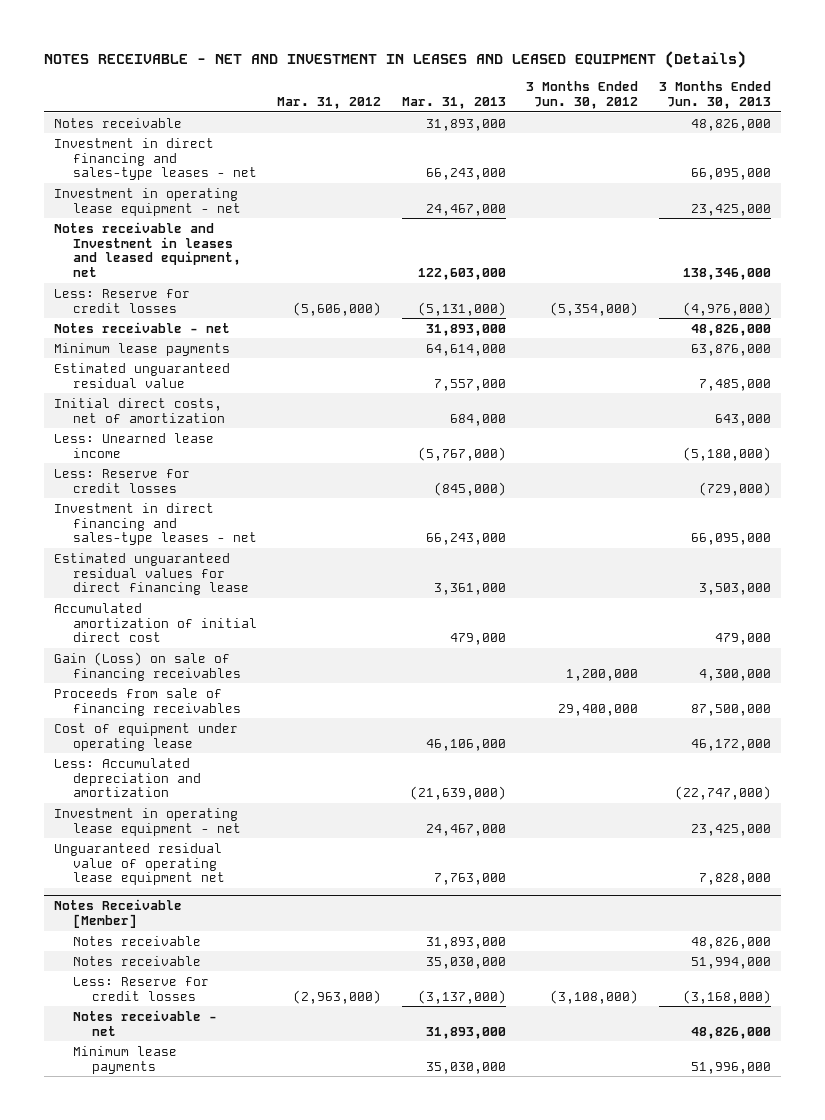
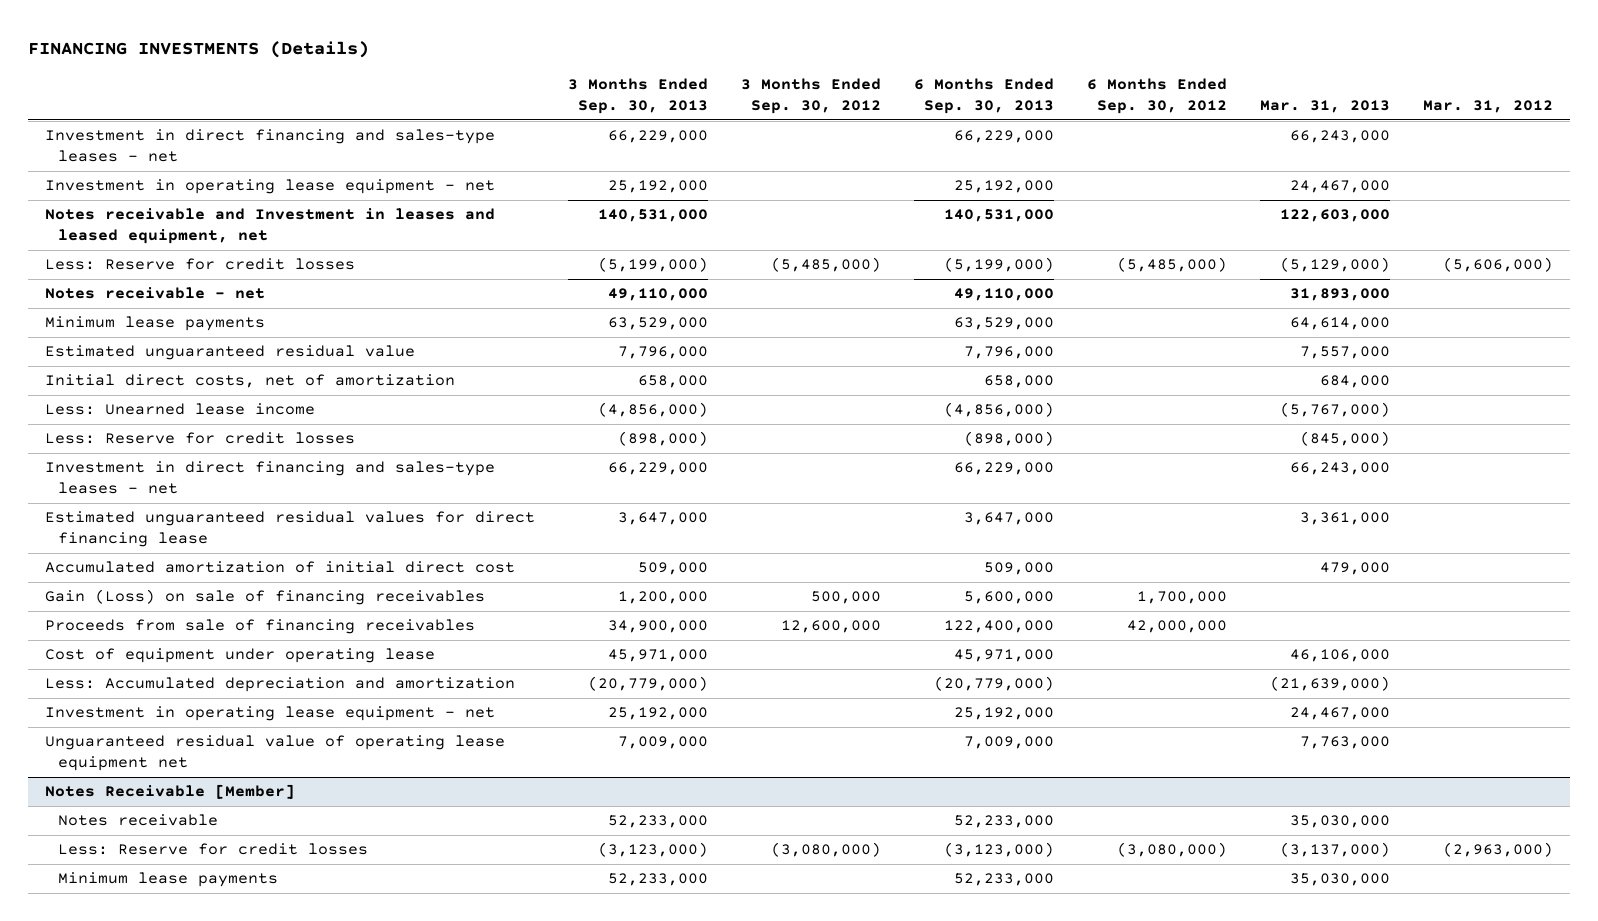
- NOTES RECEIVABLE - NET AND INVESTMENT IN LEASES AND LEASED EQUIPMENT (Details)
+ FINANCING INVESTMENTS (Details)
- | Mar. 31, 2012 | Mar. 31, 2013 | 3 Months Ended Jun. 30, 2012 | 3 Months Ended Jun. 30, 2013
+ | 3 Months Ended Sep. 30, 2013 | 3 Months Ended Sep. 30, 2012 | 6 Months Ended Sep. 30, 2013 | 6 Months Ended Sep. 30, 2012 | Mar. 31, 2013 | Mar. 31, 2012
- Notes receivable | | 31,893,000 | | 48,826,000
- Less: Reserve for credit losses | (5,606,000) | (5,131,000) | (5,354,000) | (4,976,000)
+ Less: Reserve for credit losses | (5,199,000) | (5,485,000) | (5,199,000) | (5,485,000) | (5,129,000) | (5,606,000)
@ Notes Receivable [Member]
- Notes receivable | | 31,893,000 | | 48,826,000
- Notes receivable - net | | 31,893,000 | | 48,826,000

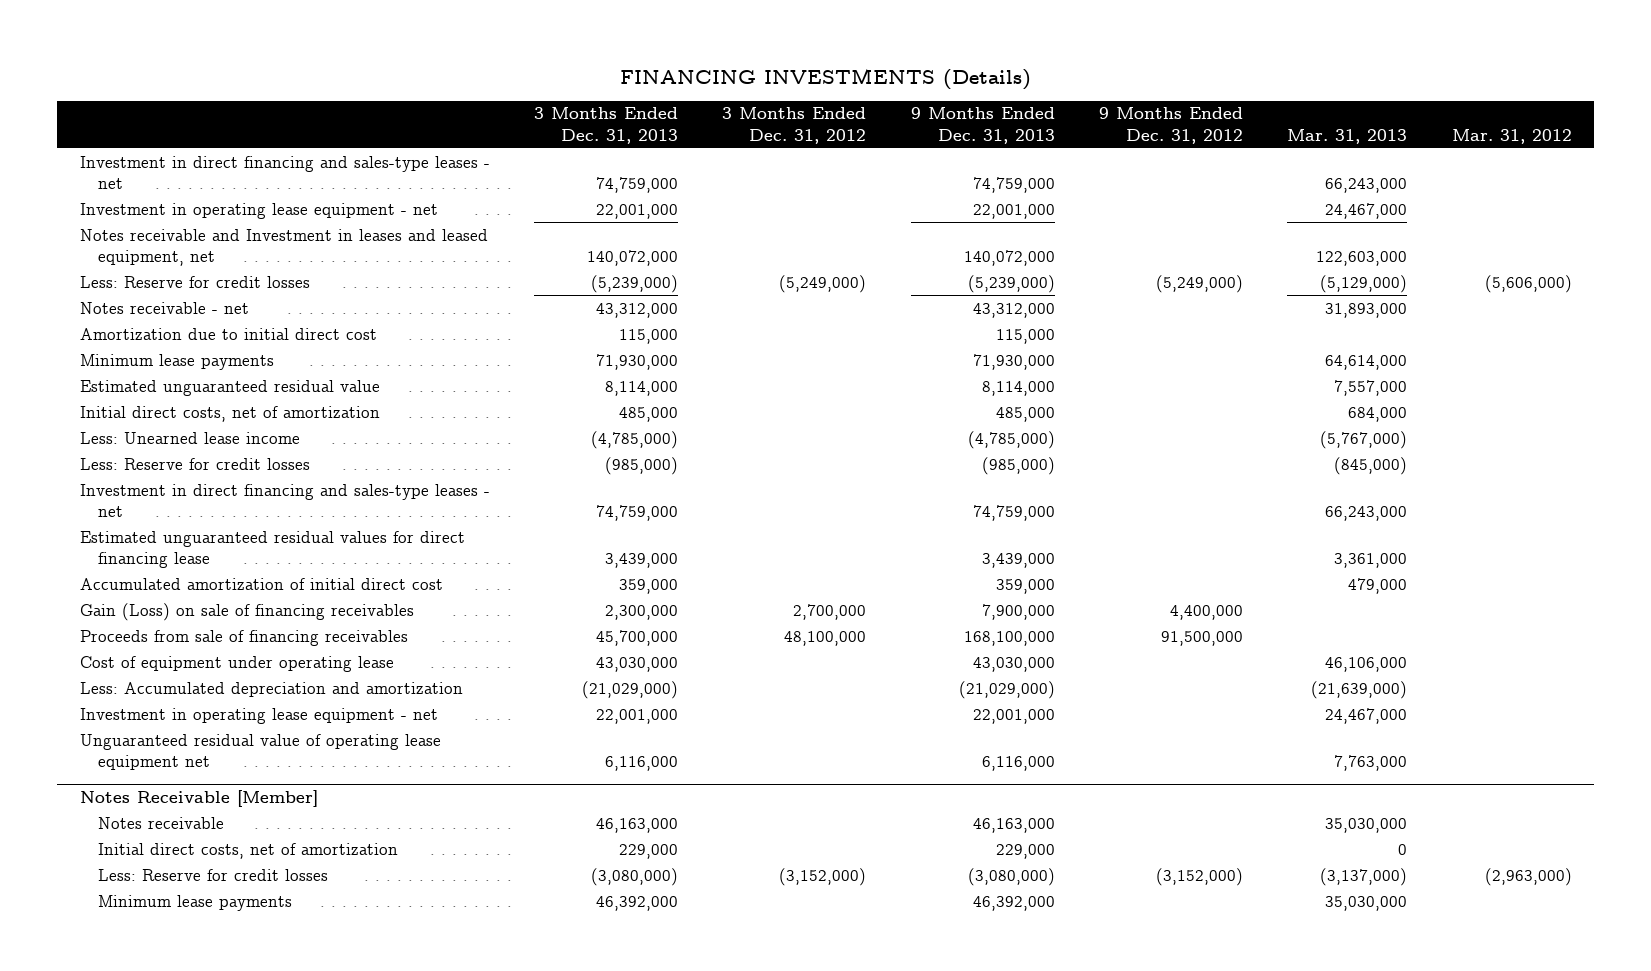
- | 3 Months Ended Sep. 30, 2013 | 3 Months Ended Sep. 30, 2012 | 6 Months Ended Sep. 30, 2013 | 6 Months Ended Sep. 30, 2012 | Mar. 31, 2013 | Mar. 31, 2012
+ | 3 Months Ended Dec. 31, 2013 | 3 Months Ended Dec. 31, 2012 | 9 Months Ended Dec. 31, 2013 | 9 Months Ended Dec. 31, 2012 | Mar. 31, 2013 | Mar. 31, 2012
+ Amortization due to initial direct cost | 115,000 | | 115,000 | | |
@ Notes Receivable [Member]
+ Initial direct costs, net of amortization | 229,000 | | 229,000 | | 0 |

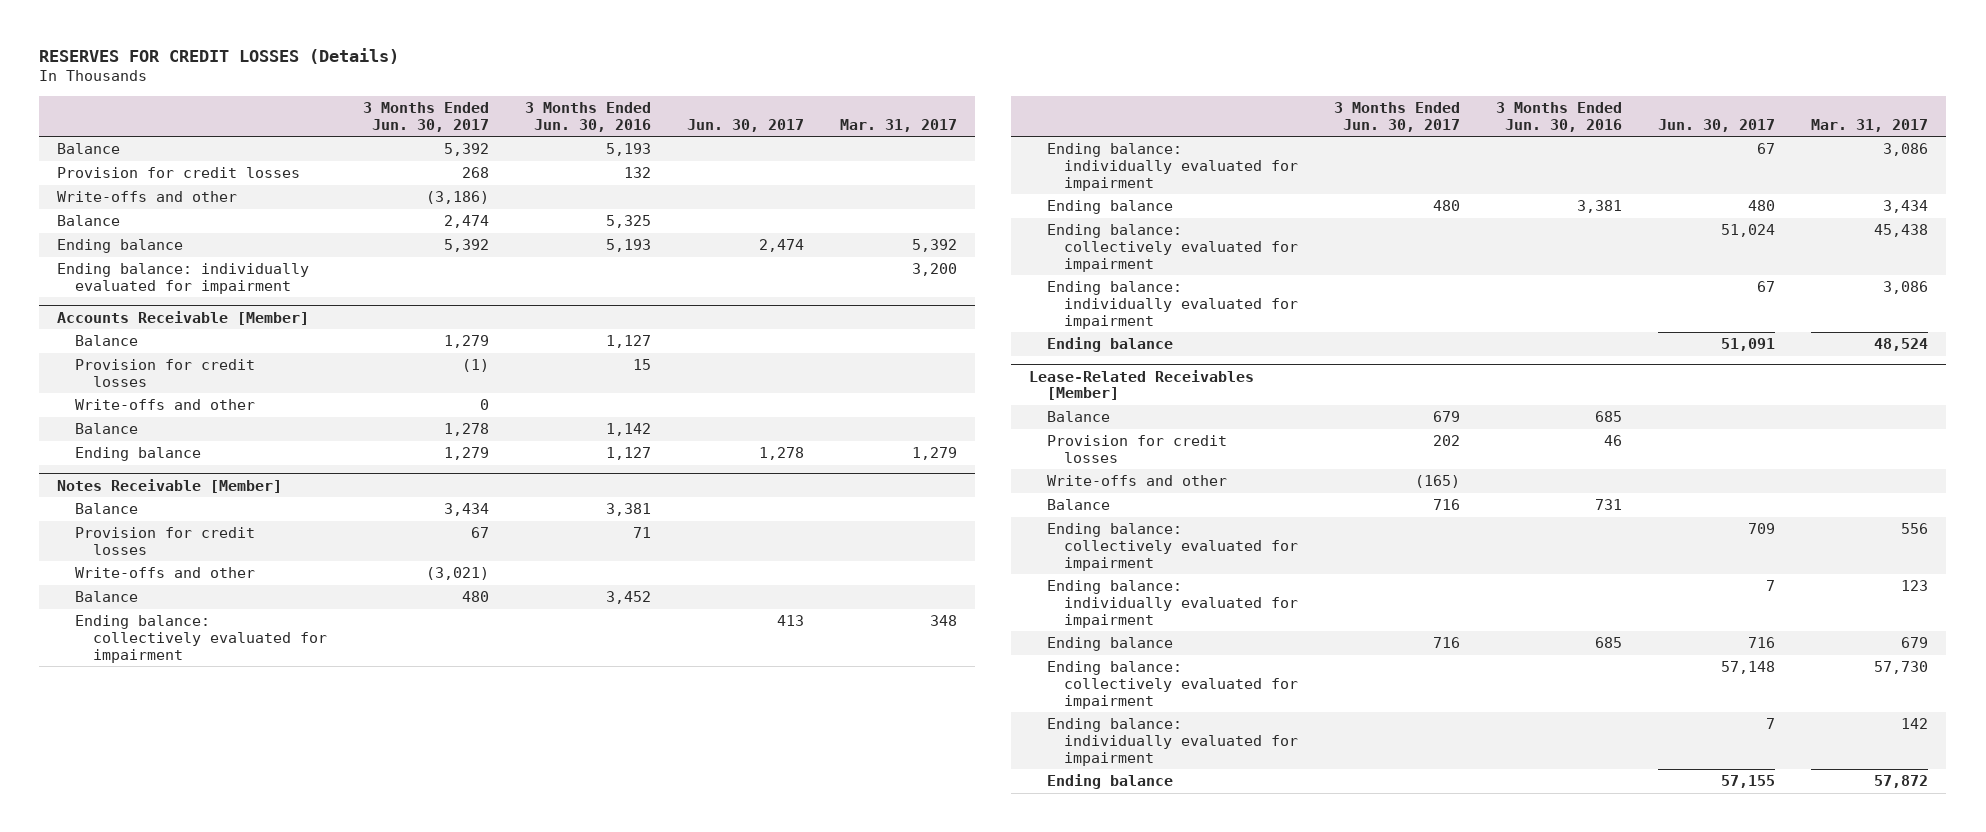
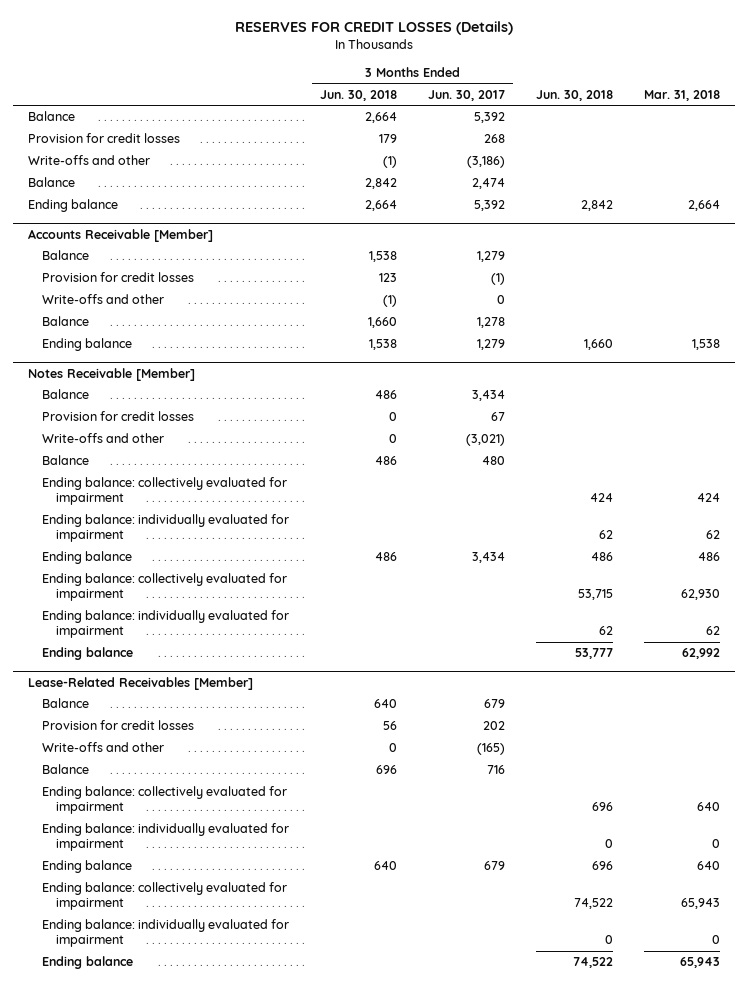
- | 3 Months Ended Jun. 30, 2017 | 3 Months Ended Jun. 30, 2016 | Jun. 30, 2017 | Mar. 31, 2017
+ | 3 Months Ended Jun. 30, 2018 | 3 Months Ended Jun. 30, 2017 | Jun. 30, 2018 | Mar. 31, 2018
- Ending balance: individually evaluated for impairment | | | | 3,200
@ Notes Receivable [Member]
- Ending balance | 480 | 3,381 | 480 | 3,434
+ Ending balance | 486 | 3,434 | 486 | 486
@ Lease-Related Receivables [Member]
- Ending balance | 716 | 685 | 716 | 679
+ Ending balance | 640 | 679 | 696 | 640

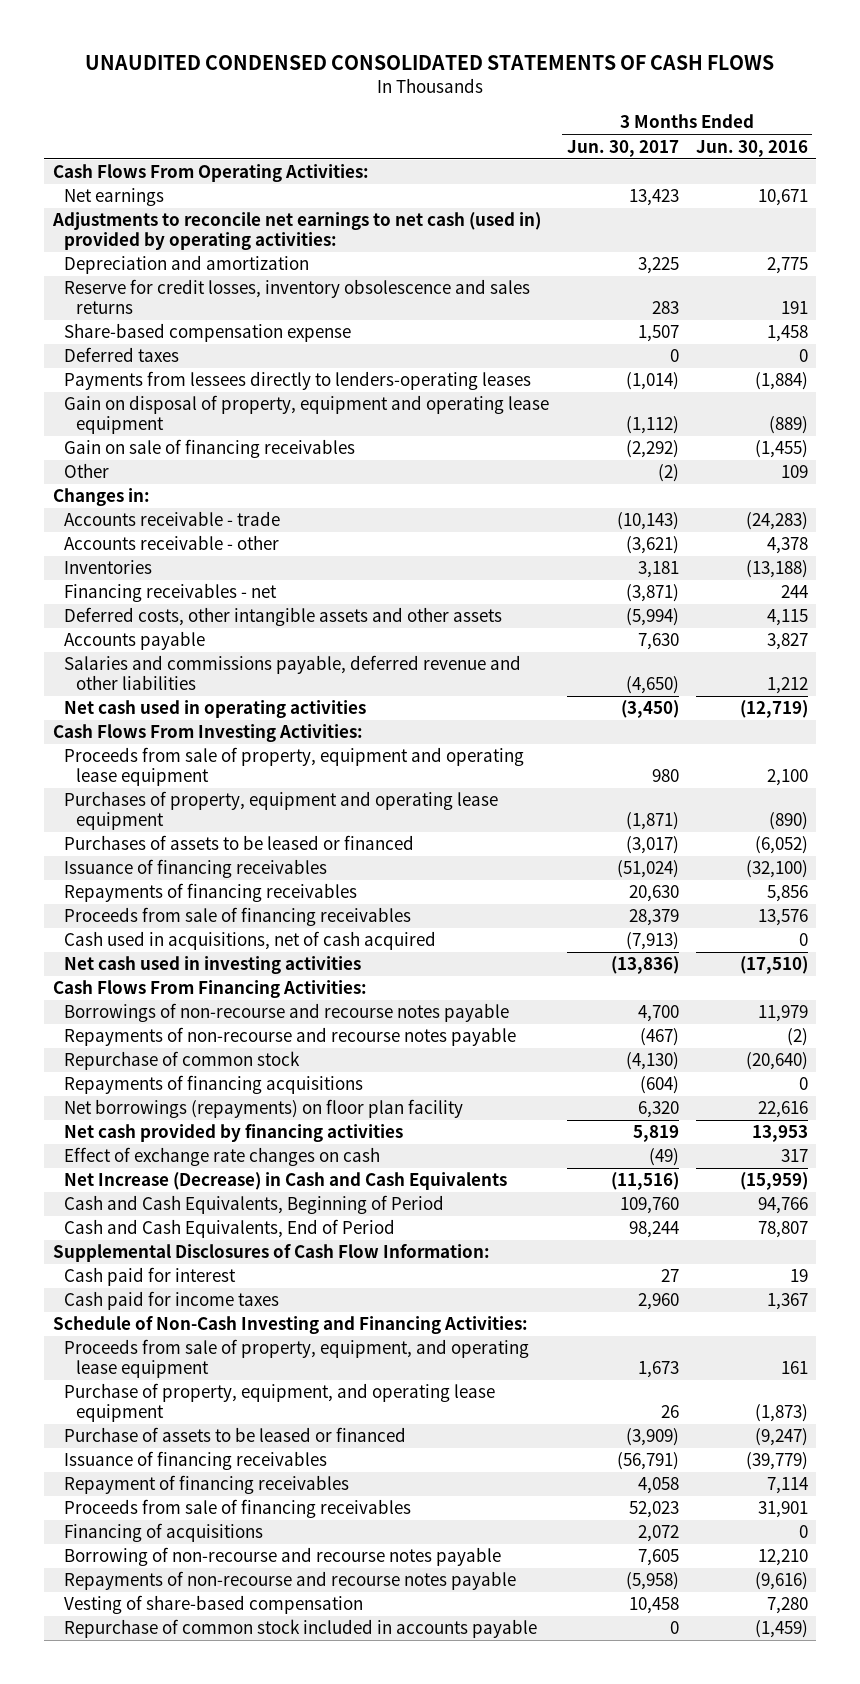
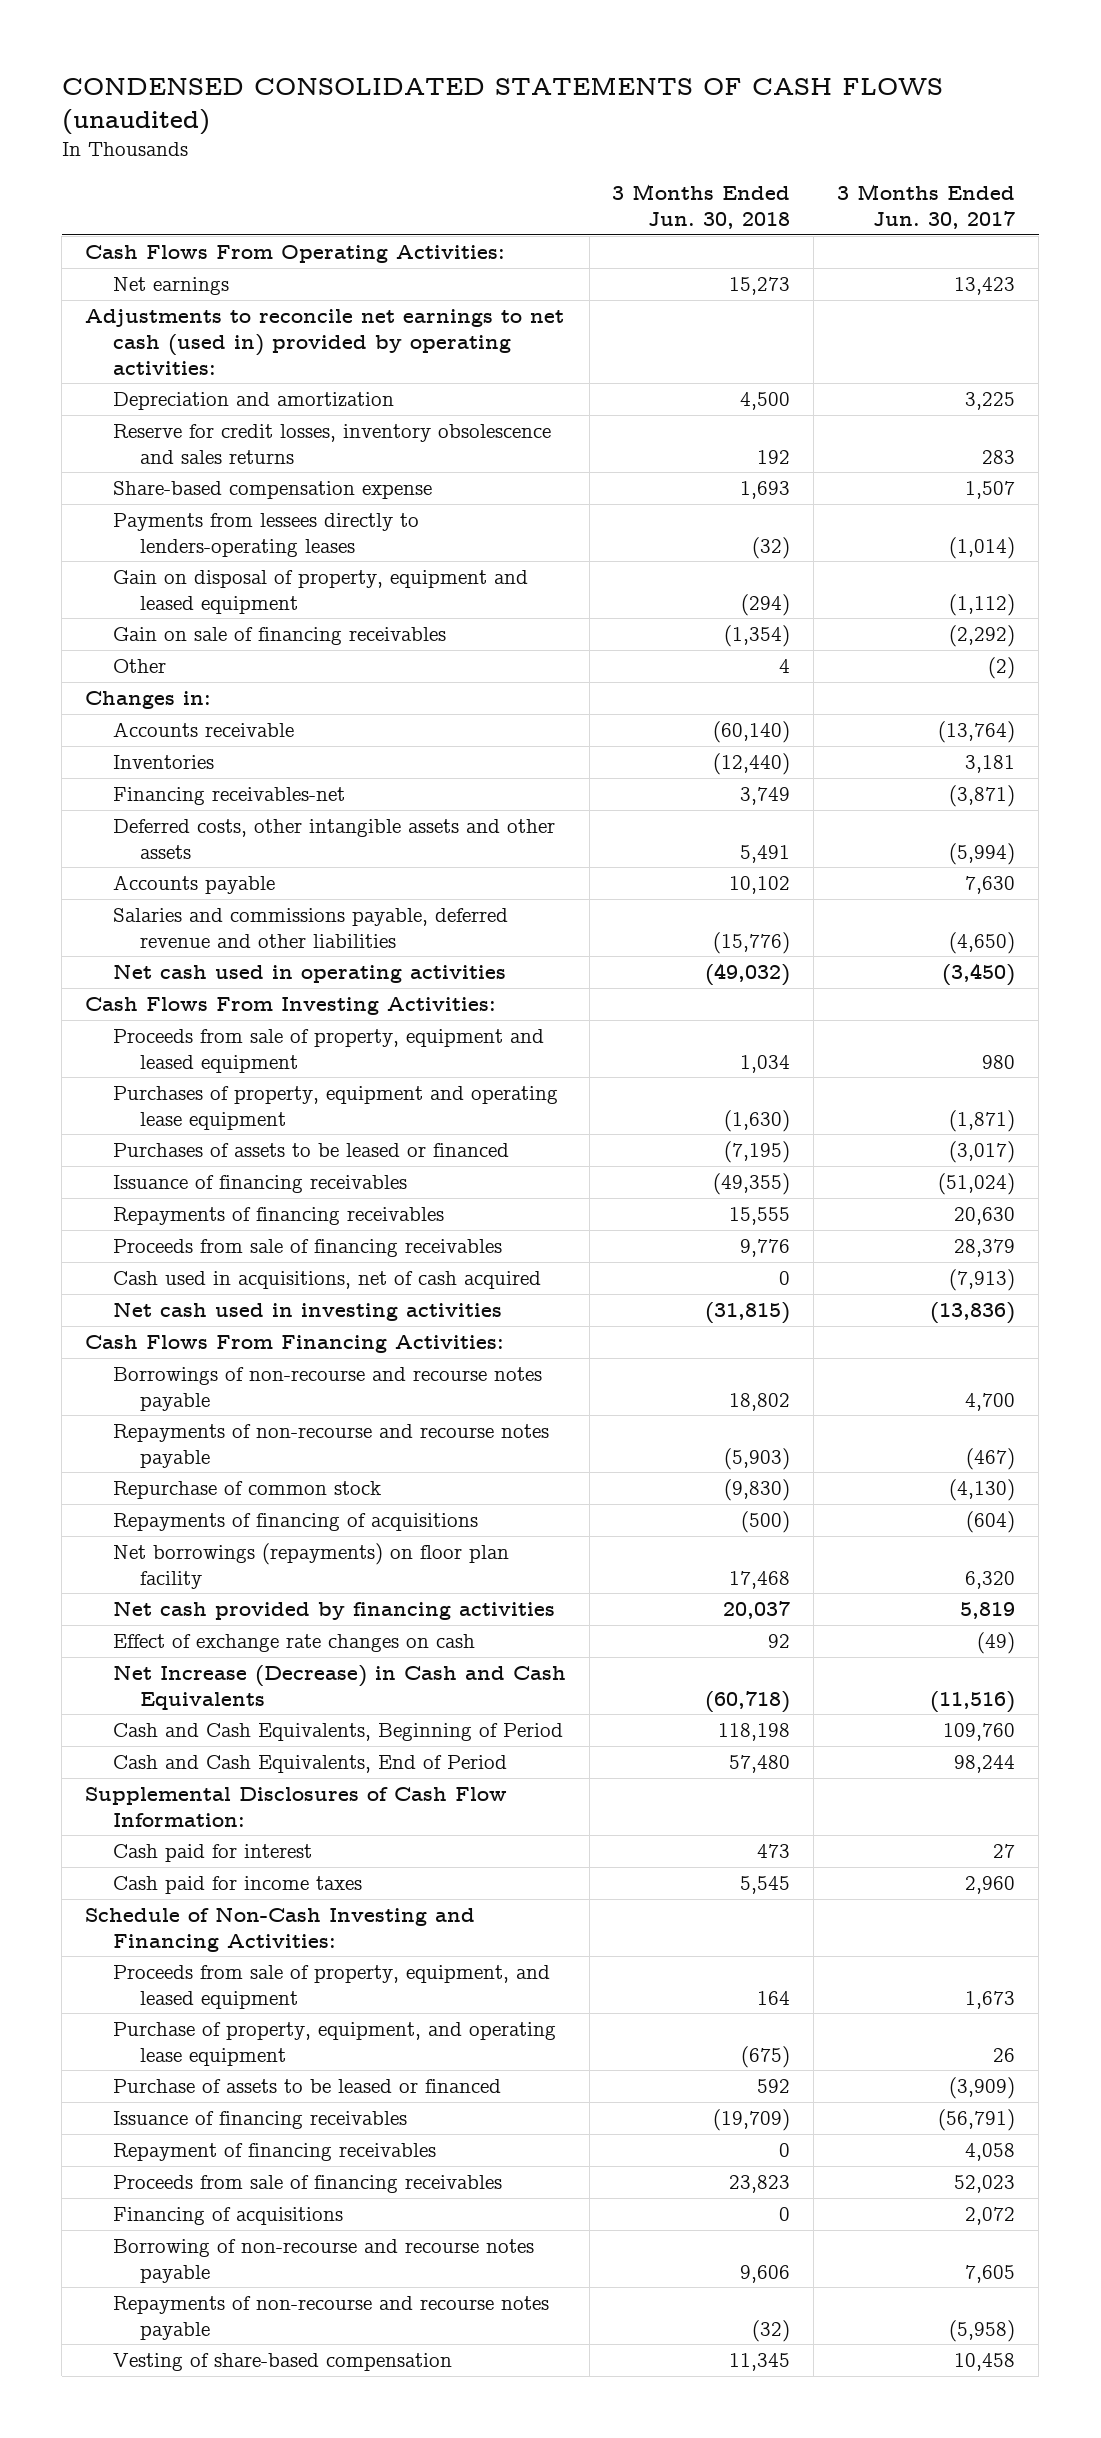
- UNAUDITED CONDENSED CONSOLIDATED STATEMENTS OF CASH FLOWS
+ CONDENSED CONSOLIDATED STATEMENTS OF CASH FLOWS (unaudited)
- | 3 Months Ended Jun. 30, 2017 | 3 Months Ended Jun. 30, 2016
+ | 3 Months Ended Jun. 30, 2018 | 3 Months Ended Jun. 30, 2017
- Deferred taxes | 0 | 0
- Gain on disposal of property, equipment and operating lease equipment | (1,112) | (889)
+ Gain on disposal of property, equipment and leased equipment | (294) | (1,112)
- Accounts receivable - trade | (10,143) | (24,283)
- Accounts receivable - other | (3,621) | 4,378
+ Accounts receivable | (60,140) | (13,764)
- Financing receivables - net | (3,871) | 244
+ Financing receivables-net | 3,749 | (3,871)
- Proceeds from sale of property, equipment and operating lease equipment | 980 | 2,100
+ Proceeds from sale of property, equipment and leased equipment | 1,034 | 980
- Repayments of financing acquisitions | (604) | 0
+ Repayments of financing of acquisitions | (500) | (604)
- Proceeds from sale of property, equipment, and operating lease equipment | 1,673 | 161
+ Proceeds from sale of property, equipment, and leased equipment | 164 | 1,673
- Repurchase of common stock included in accounts payable | 0 | (1,459)

